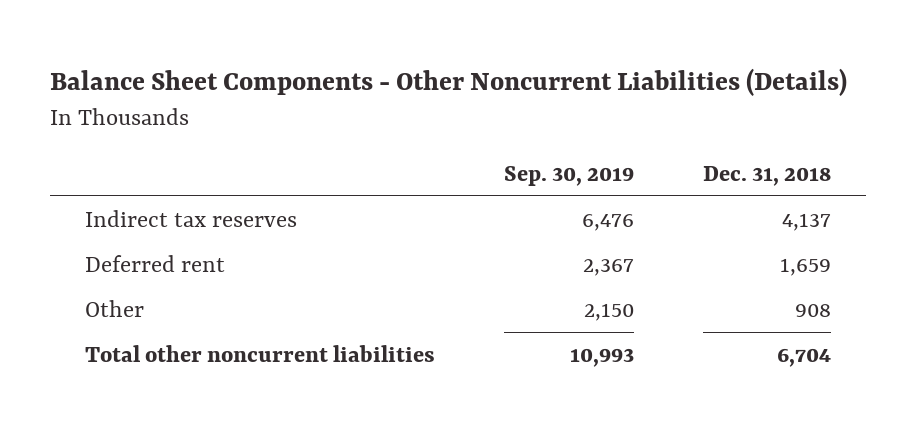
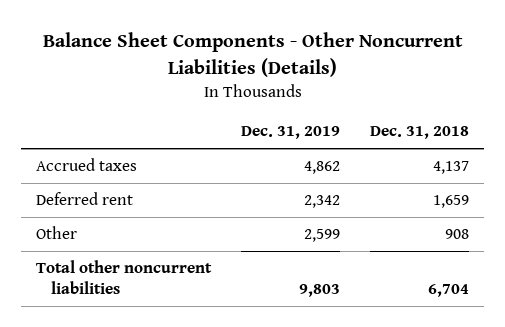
- | Sep. 30, 2019 | Dec. 31, 2018
+ | Dec. 31, 2019 | Dec. 31, 2018
- Indirect tax reserves | 6,476 | 4,137
+ Accrued taxes | 4,862 | 4,137

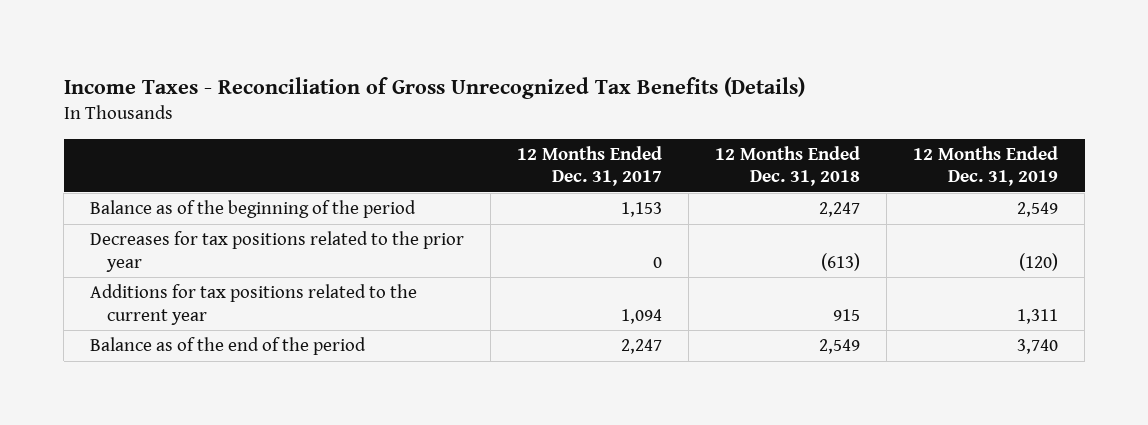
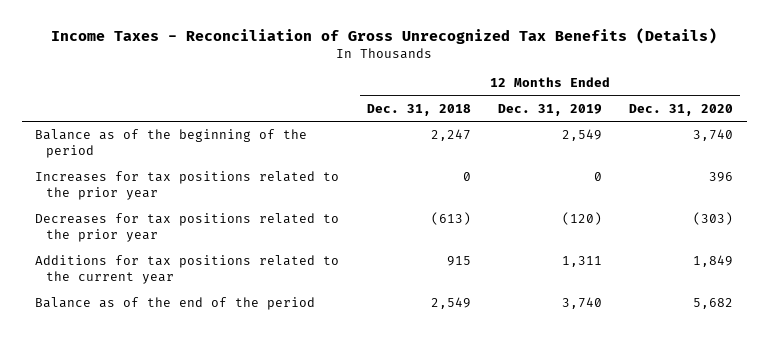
- | 12 Months Ended Dec. 31, 2017 | 12 Months Ended Dec. 31, 2018 | 12 Months Ended Dec. 31, 2019
+ | 12 Months Ended Dec. 31, 2018 | 12 Months Ended Dec. 31, 2019 | 12 Months Ended Dec. 31, 2020
+ Increases for tax positions related to the prior year | 0 | 0 | 396

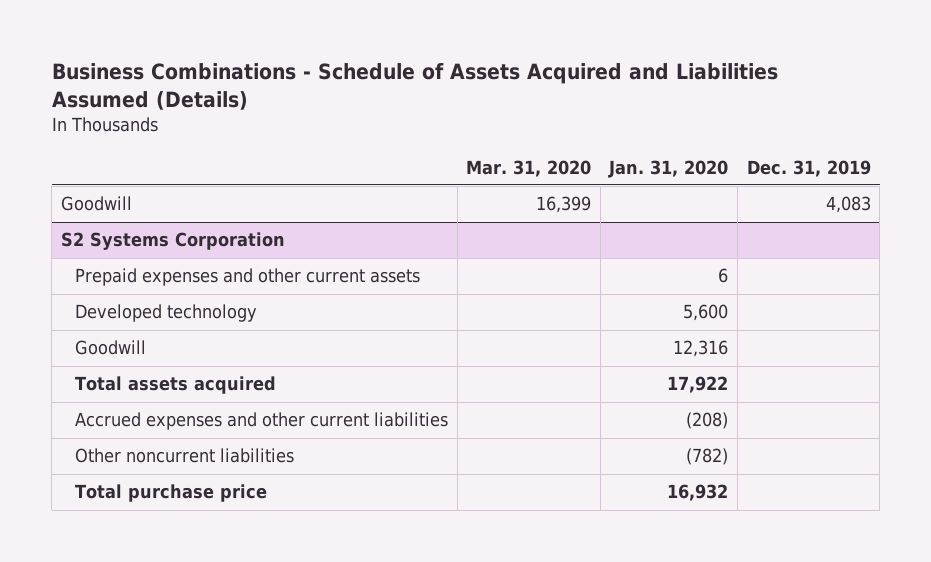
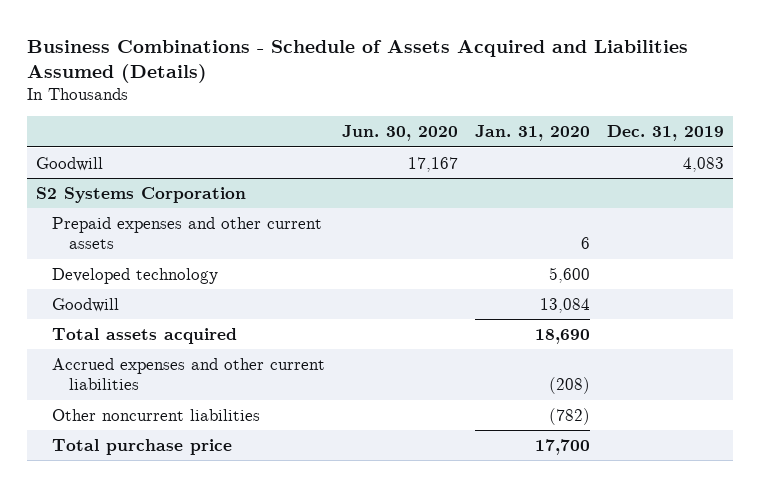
- | Mar. 31, 2020 | Jan. 31, 2020 | Dec. 31, 2019
+ | Jun. 30, 2020 | Jan. 31, 2020 | Dec. 31, 2019
@ S2 Systems Corporation
- Goodwill | | 12,316 |
- Total assets acquired | | 17,922 |
+ Goodwill | | 13,084 |
+ Total assets acquired | | 18,690 |
- Total purchase price | | 16,932 |
+ Total purchase price | | 17,700 |

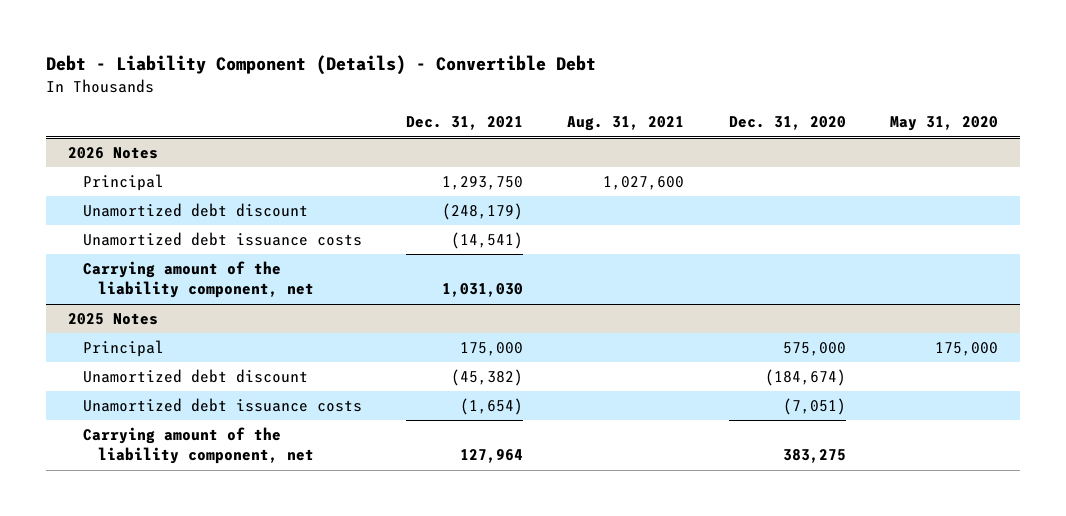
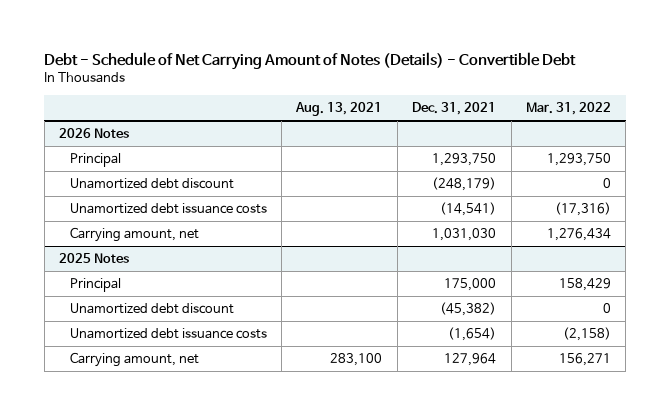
- Debt - Liability Component (Details) - Convertible Debt
+ Debt - Schedule of Net Carrying Amount of Notes (Details) - Convertible Debt
- | Dec. 31, 2021 | Aug. 31, 2021 | Dec. 31, 2020 | May 31, 2020
+ | Aug. 13, 2021 | Dec. 31, 2021 | Mar. 31, 2022
@ 2026 Notes
- Carrying amount of the liability component, net | 1,031,030 | | |
+ Carrying amount, net | | 1,031,030 | 1,276,434
@ 2025 Notes
- Carrying amount of the liability component, net | 127,964 | | 383,275 |
+ Carrying amount, net | 283,100 | 127,964 | 156,271

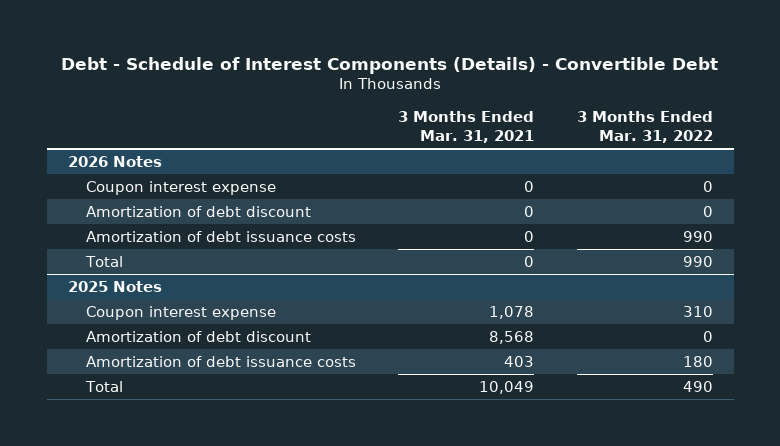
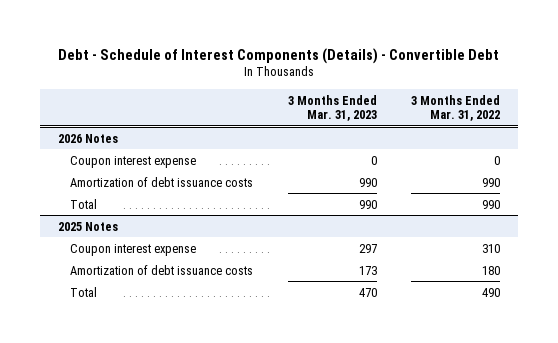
- | 3 Months Ended Mar. 31, 2021 | 3 Months Ended Mar. 31, 2022
+ | 3 Months Ended Mar. 31, 2023 | 3 Months Ended Mar. 31, 2022
@ 2026 Notes
- Amortization of debt discount | 0 | 0
@ 2025 Notes
- Amortization of debt discount | 8,568 | 0

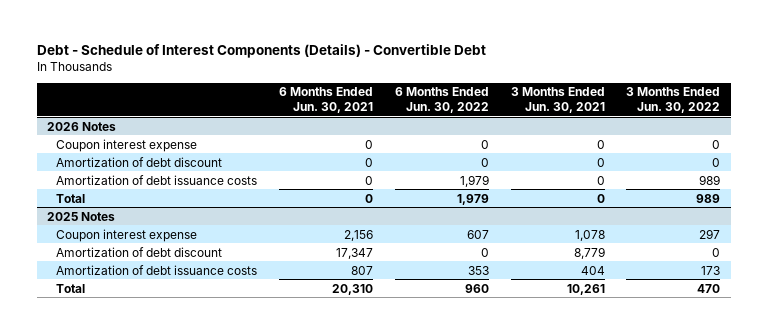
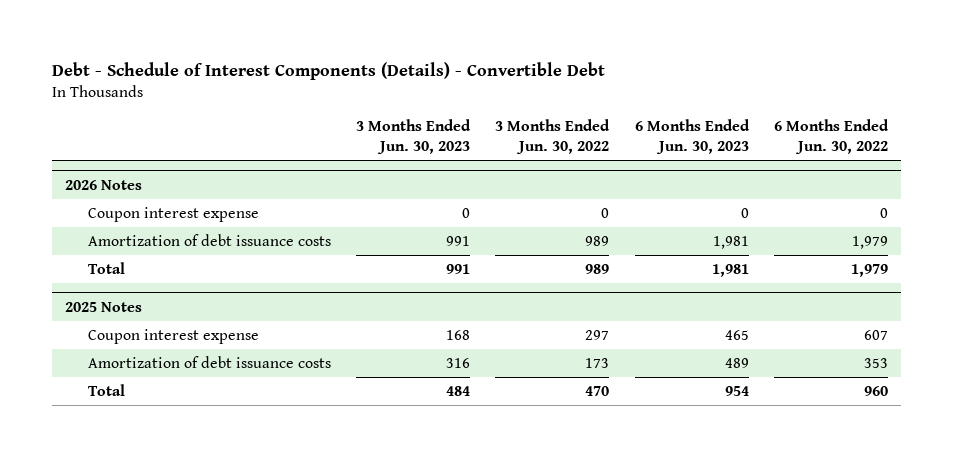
- | 6 Months Ended Jun. 30, 2021 | 6 Months Ended Jun. 30, 2022 | 3 Months Ended Jun. 30, 2021 | 3 Months Ended Jun. 30, 2022
+ | 3 Months Ended Jun. 30, 2023 | 3 Months Ended Jun. 30, 2022 | 6 Months Ended Jun. 30, 2023 | 6 Months Ended Jun. 30, 2022
@ 2026 Notes
- Amortization of debt discount | 0 | 0 | 0 | 0
@ 2025 Notes
- Amortization of debt discount | 17,347 | 0 | 8,779 | 0

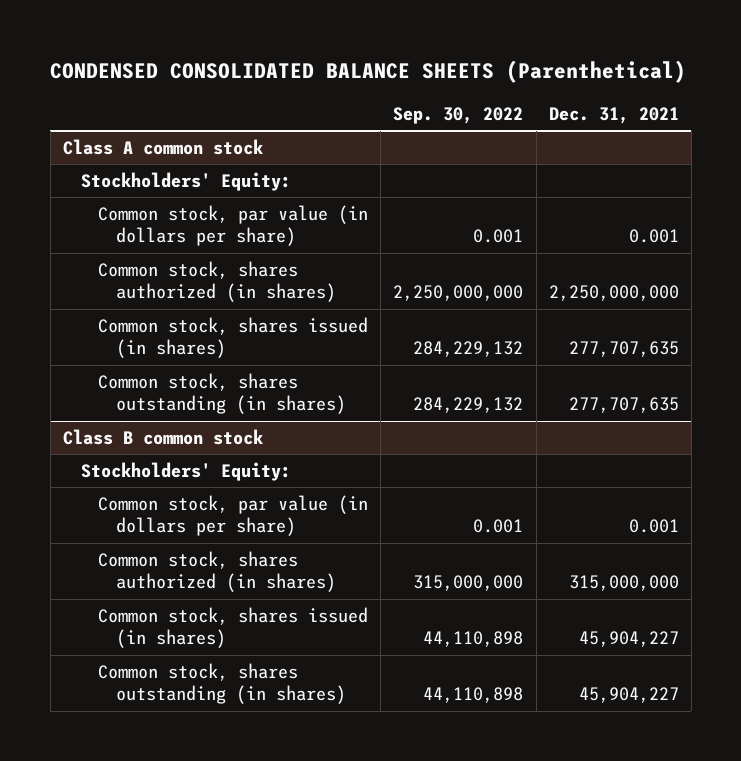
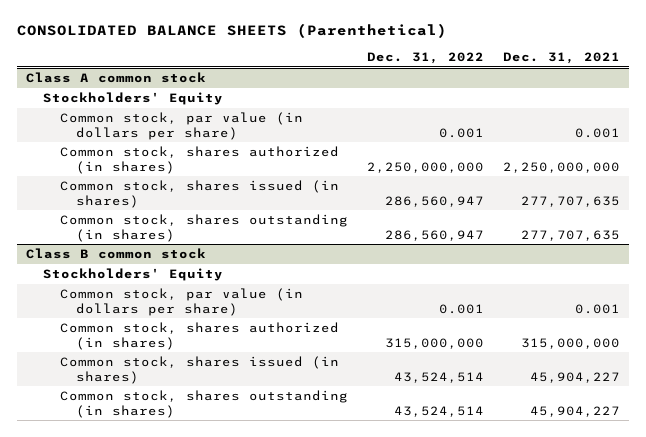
- CONDENSED CONSOLIDATED BALANCE SHEETS (Parenthetical)
+ CONSOLIDATED BALANCE SHEETS (Parenthetical)
- | Sep. 30, 2022 | Dec. 31, 2021
+ | Dec. 31, 2022 | Dec. 31, 2021
@ Class A common stock
- Stockholders' Equity:
+ Stockholders' Equity
@ Class B common stock
- Stockholders' Equity:
+ Stockholders' Equity

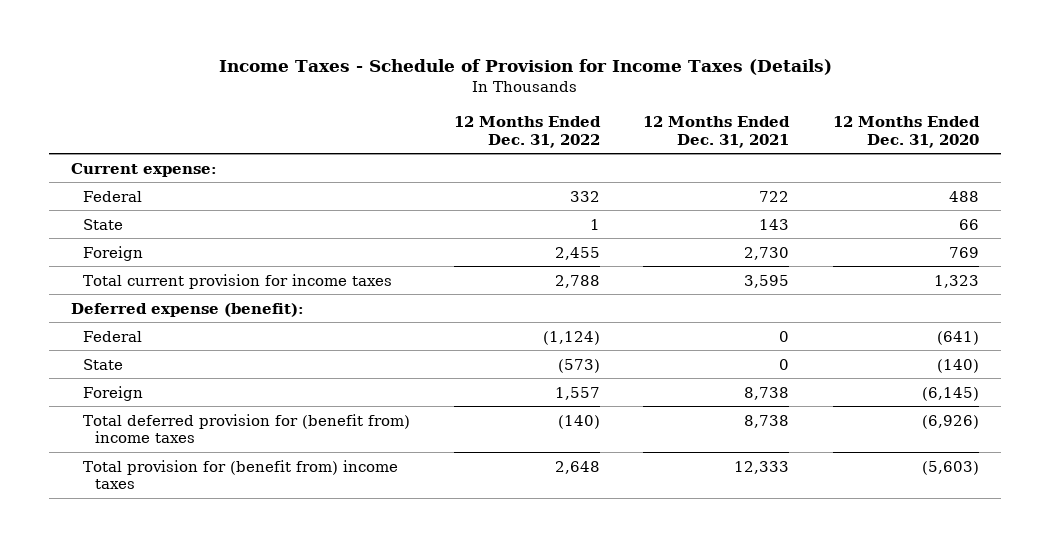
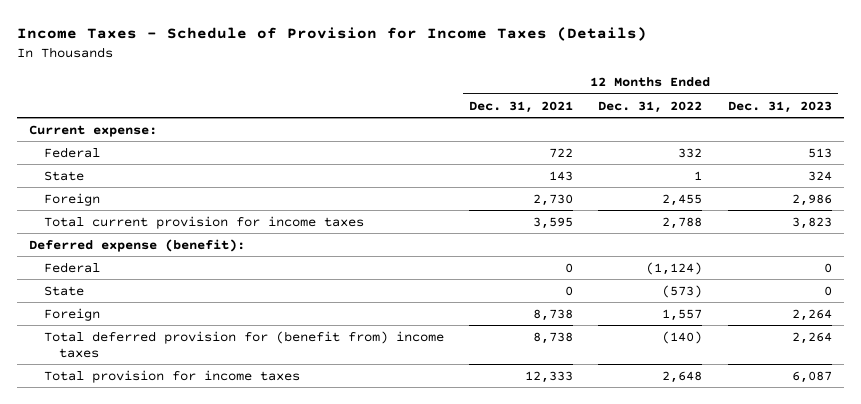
- | 12 Months Ended Dec. 31, 2022 | 12 Months Ended Dec. 31, 2021 | 12 Months Ended Dec. 31, 2020
+ | 12 Months Ended Dec. 31, 2021 | 12 Months Ended Dec. 31, 2022 | 12 Months Ended Dec. 31, 2023
- Total provision for (benefit from) income taxes | 2,648 | 12,333 | (5,603)
+ Total provision for income taxes | 12,333 | 2,648 | 6,087

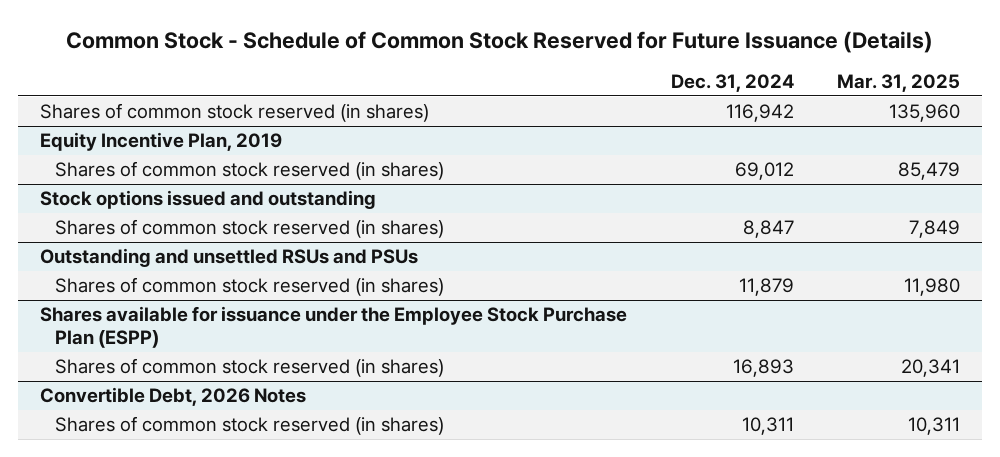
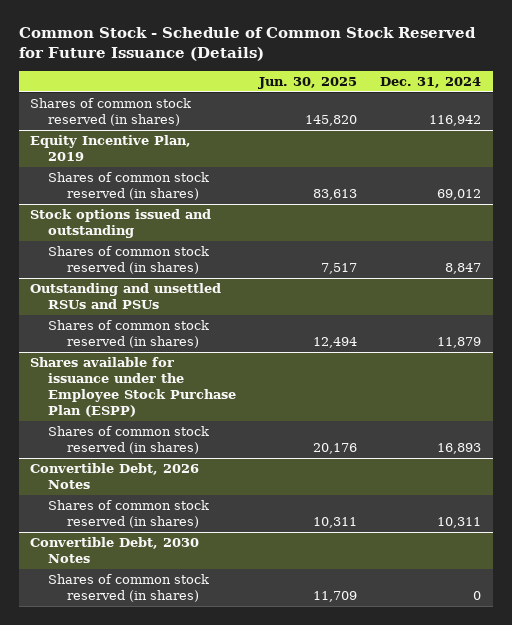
- | Dec. 31, 2024 | Mar. 31, 2025
+ | Jun. 30, 2025 | Dec. 31, 2024
+ Convertible Debt, 2030 Notes
+ Shares of common stock reserved (in shares) | 11,709 | 0

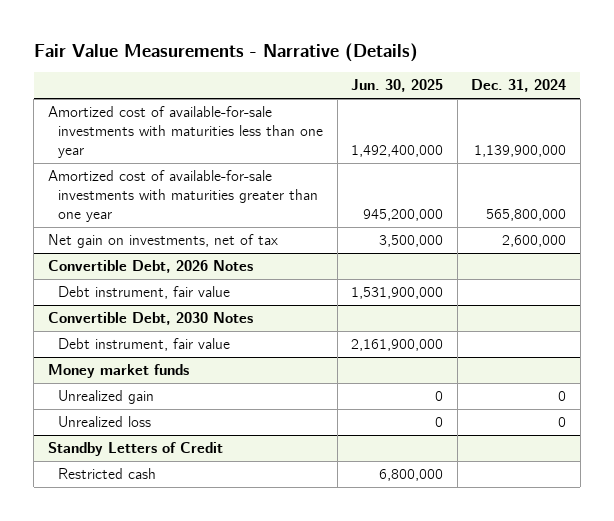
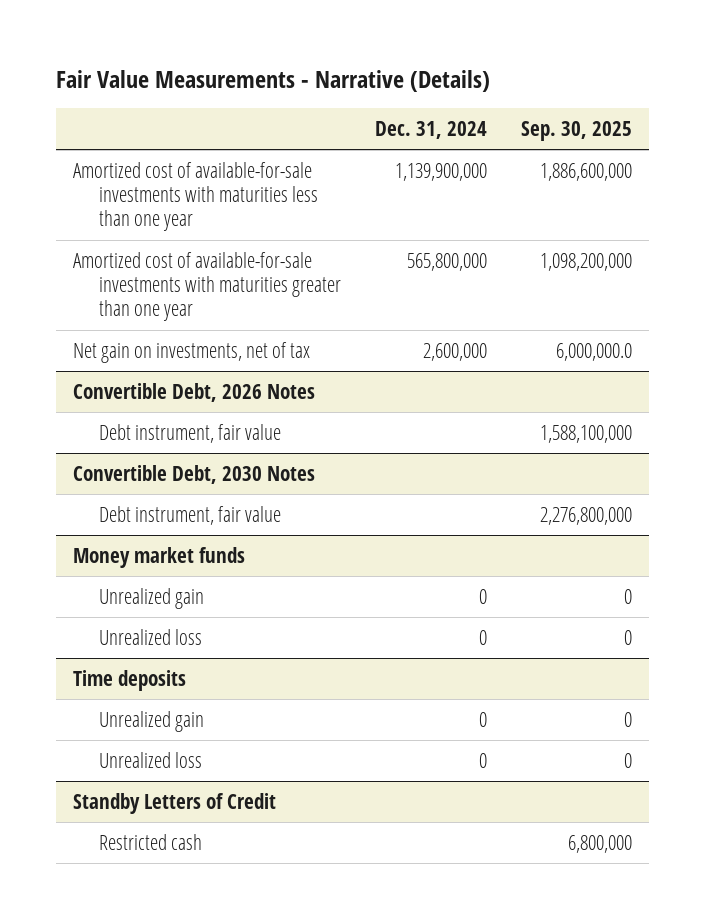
- | Jun. 30, 2025 | Dec. 31, 2024
+ | Dec. 31, 2024 | Sep. 30, 2025
+ Time deposits
+ Unrealized gain | 0 | 0
+ Unrealized loss | 0 | 0

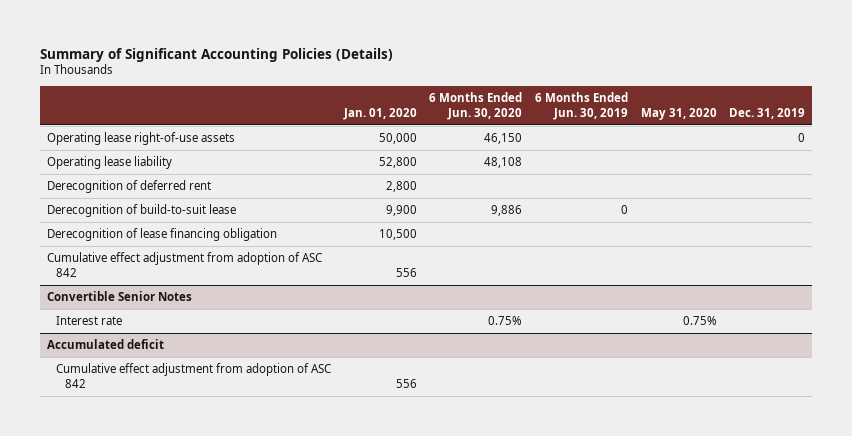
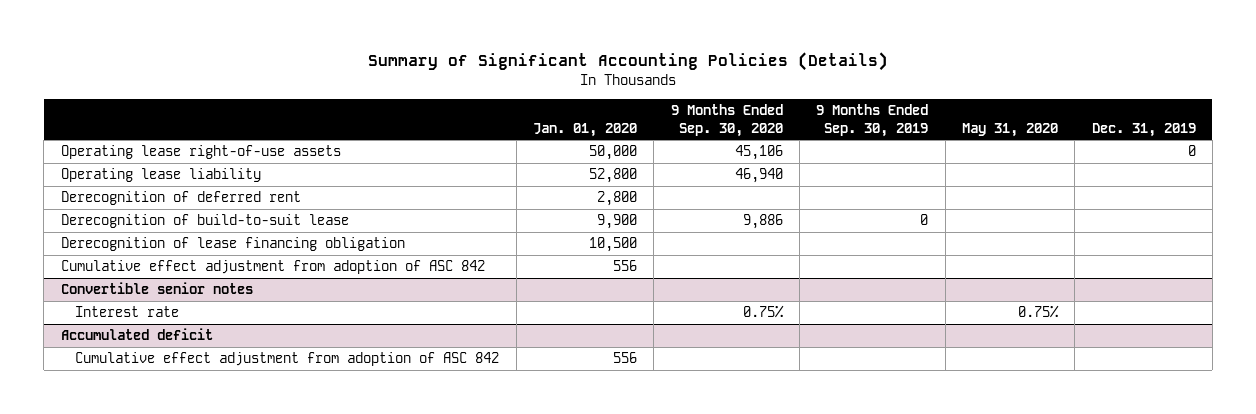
- | Jan. 01, 2020 | 6 Months Ended Jun. 30, 2020 | 6 Months Ended Jun. 30, 2019 | May 31, 2020 | Dec. 31, 2019
+ | Jan. 01, 2020 | 9 Months Ended Sep. 30, 2020 | 9 Months Ended Sep. 30, 2019 | May 31, 2020 | Dec. 31, 2019
- Convertible Senior Notes
+ Convertible senior notes

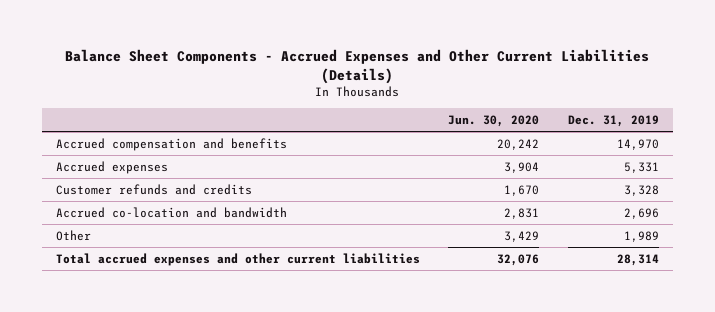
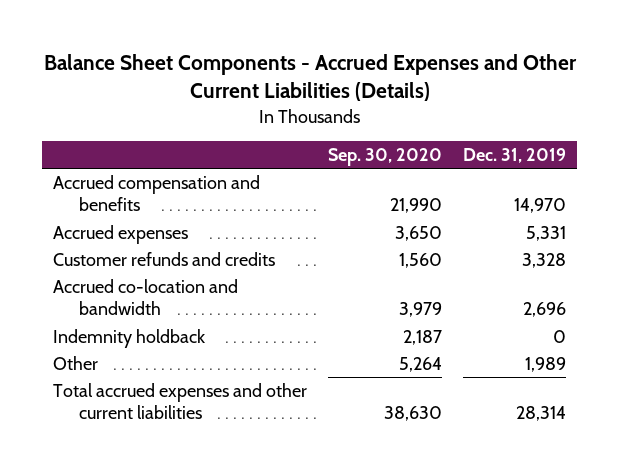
- | Jun. 30, 2020 | Dec. 31, 2019
+ | Sep. 30, 2020 | Dec. 31, 2019
+ Indemnity holdback | 2,187 | 0

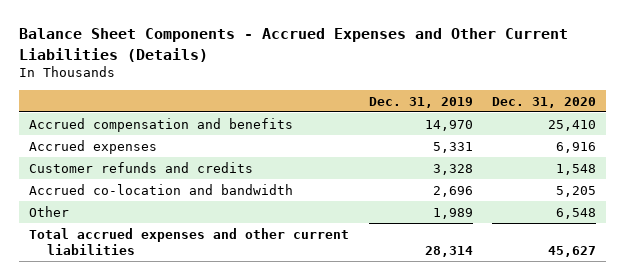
- | Sep. 30, 2020 | Dec. 31, 2019
+ | Dec. 31, 2019 | Dec. 31, 2020
- Indemnity holdback | 2,187 | 0

